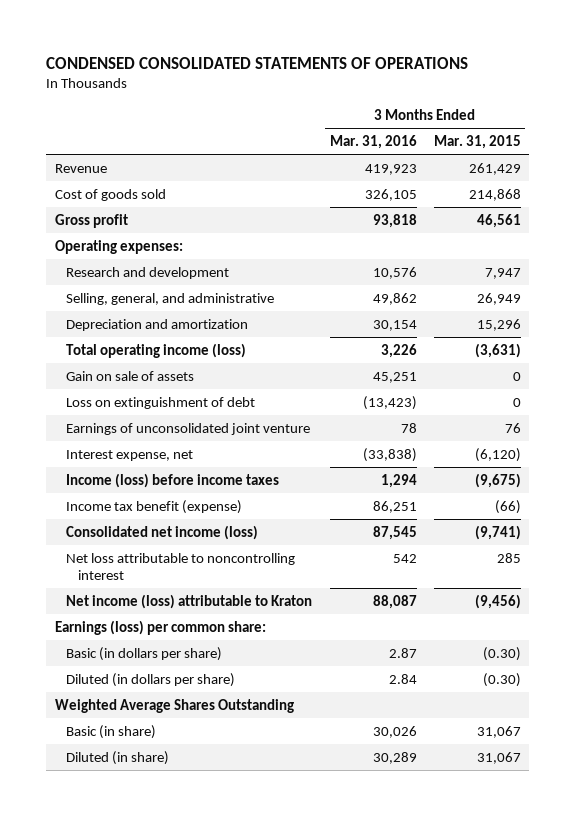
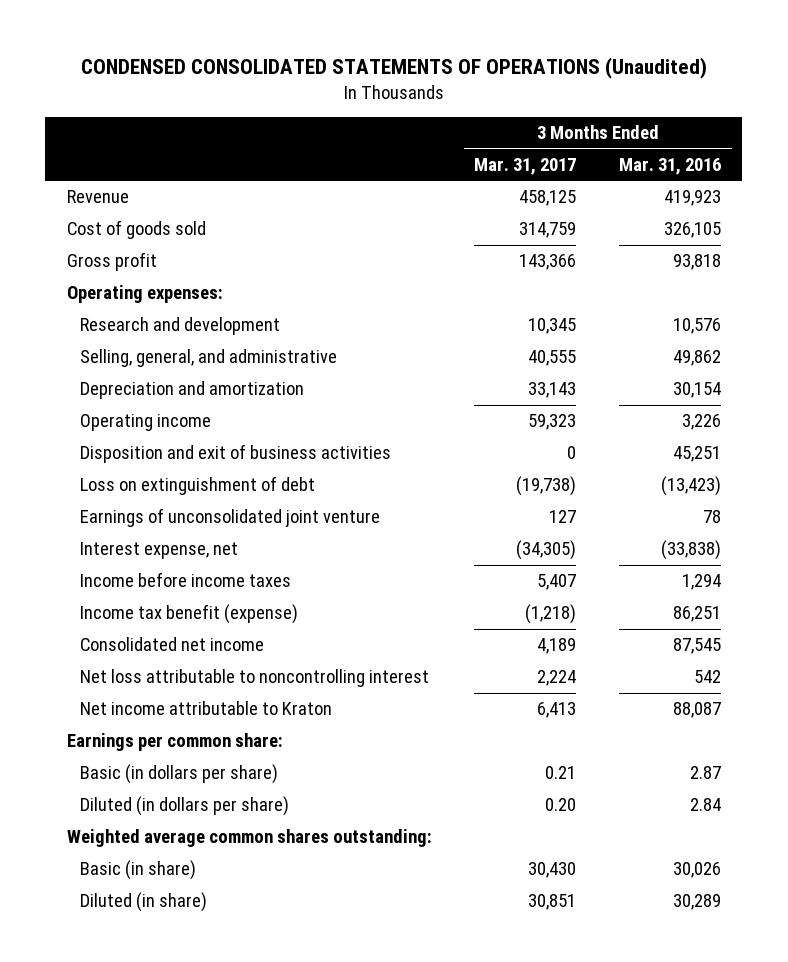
- CONDENSED CONSOLIDATED STATEMENTS OF OPERATIONS
+ CONDENSED CONSOLIDATED STATEMENTS OF OPERATIONS (Unaudited)
- | 3 Months Ended Mar. 31, 2016 | 3 Months Ended Mar. 31, 2015
+ | 3 Months Ended Mar. 31, 2017 | 3 Months Ended Mar. 31, 2016
- Total operating income (loss) | 3,226 | (3,631)
- Gain on sale of assets | 45,251 | 0
+ Operating income | 59,323 | 3,226
+ Disposition and exit of business activities | 0 | 45,251
- Income (loss) before income taxes | 1,294 | (9,675)
+ Income before income taxes | 5,407 | 1,294
- Consolidated net income (loss) | 87,545 | (9,741)
+ Consolidated net income | 4,189 | 87,545
- Net income (loss) attributable to Kraton | 88,087 | (9,456)
- Earnings (loss) per common share:
+ Net income attributable to Kraton | 6,413 | 88,087
+ Earnings per common share:
- Weighted Average Shares Outstanding
+ Weighted average common shares outstanding:

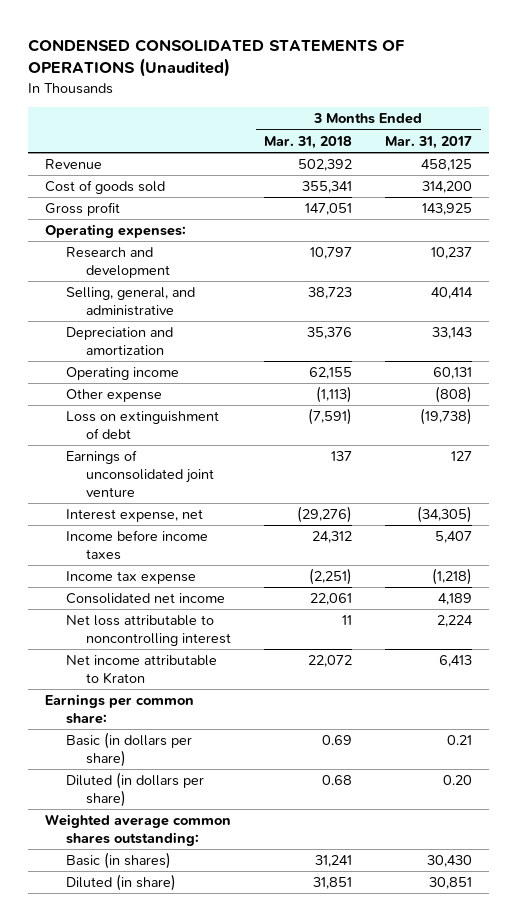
- | 3 Months Ended Mar. 31, 2017 | 3 Months Ended Mar. 31, 2016
+ | 3 Months Ended Mar. 31, 2018 | 3 Months Ended Mar. 31, 2017
- Cost of goods sold | 314,759 | 326,105
- Gross profit | 143,366 | 93,818
+ Cost of goods sold | 355,341 | 314,200
+ Gross profit | 147,051 | 143,925
- Research and development | 10,345 | 10,576
- Selling, general, and administrative | 40,555 | 49,862
+ Research and development | 10,797 | 10,237
+ Selling, general, and administrative | 38,723 | 40,414
- Operating income | 59,323 | 3,226
- Disposition and exit of business activities | 0 | 45,251
+ Operating income | 62,155 | 60,131
+ Other expense | (1,113) | (808)
- Income tax benefit (expense) | (1,218) | 86,251
+ Income tax expense | (2,251) | (1,218)
- Basic (in share) | 30,430 | 30,026
+ Basic (in shares) | 31,241 | 30,430

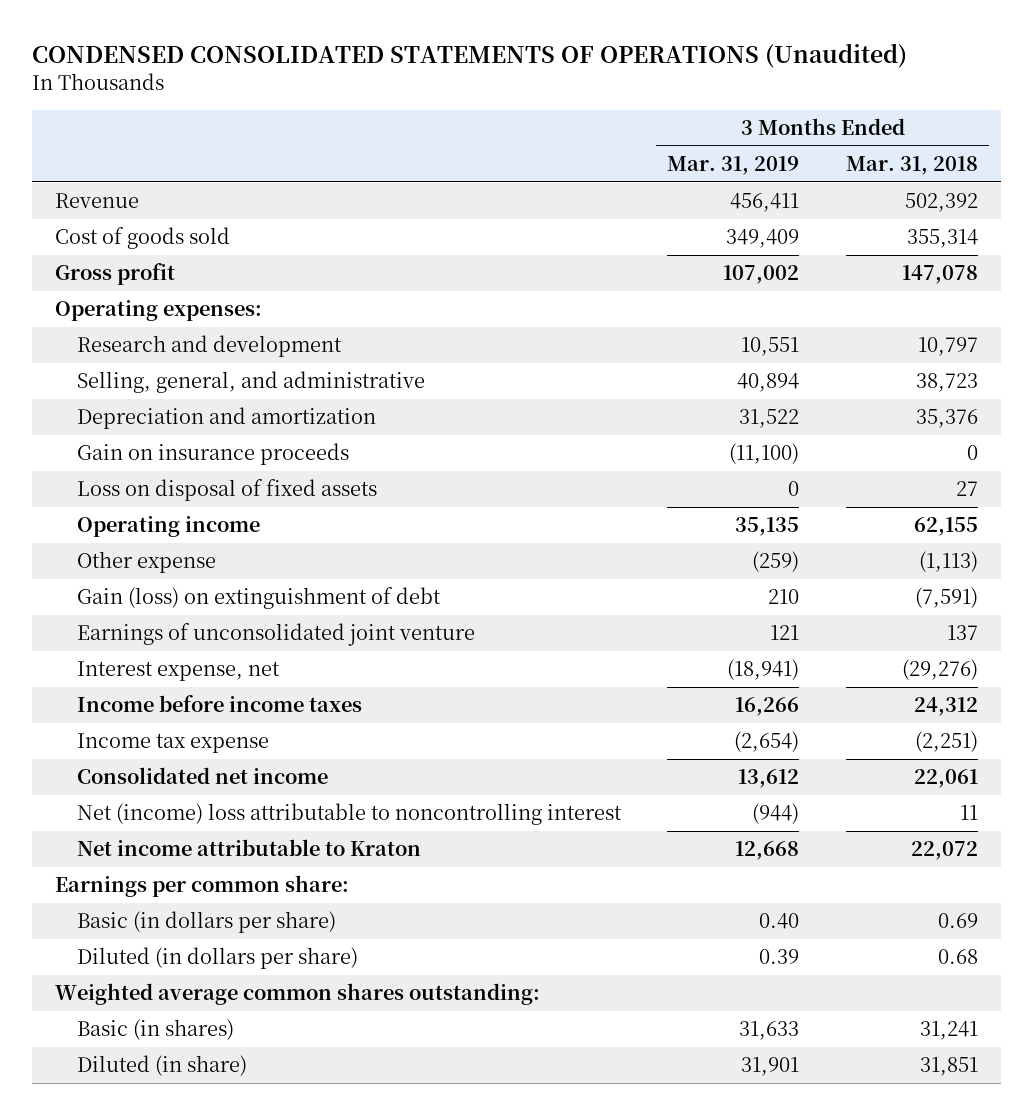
- | 3 Months Ended Mar. 31, 2018 | 3 Months Ended Mar. 31, 2017
+ | 3 Months Ended Mar. 31, 2019 | 3 Months Ended Mar. 31, 2018
- Cost of goods sold | 355,341 | 314,200
- Gross profit | 147,051 | 143,925
+ Cost of goods sold | 349,409 | 355,314
+ Gross profit | 107,002 | 147,078
+ Gain on insurance proceeds | (11,100) | 0
+ Loss on disposal of fixed assets | 0 | 27
- Loss on extinguishment of debt | (7,591) | (19,738)
+ Gain (loss) on extinguishment of debt | 210 | (7,591)
- Net loss attributable to noncontrolling interest | 11 | 2,224
+ Net (income) loss attributable to noncontrolling interest | (944) | 11

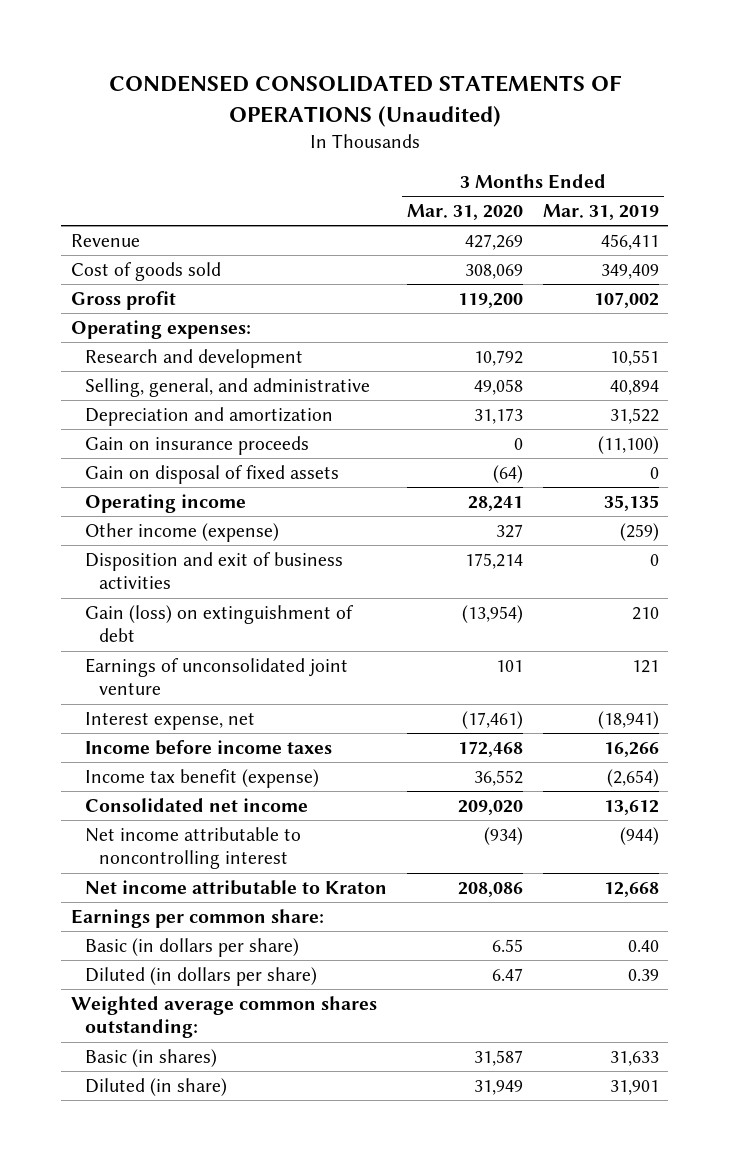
- | 3 Months Ended Mar. 31, 2019 | 3 Months Ended Mar. 31, 2018
+ | 3 Months Ended Mar. 31, 2020 | 3 Months Ended Mar. 31, 2019
- Loss on disposal of fixed assets | 0 | 27
+ Gain on disposal of fixed assets | (64) | 0
- Other expense | (259) | (1,113)
+ Other income (expense) | 327 | (259)
+ Disposition and exit of business activities | 175,214 | 0
- Income tax expense | (2,654) | (2,251)
+ Income tax benefit (expense) | 36,552 | (2,654)
- Net (income) loss attributable to noncontrolling interest | (944) | 11
+ Net income attributable to noncontrolling interest | (934) | (944)

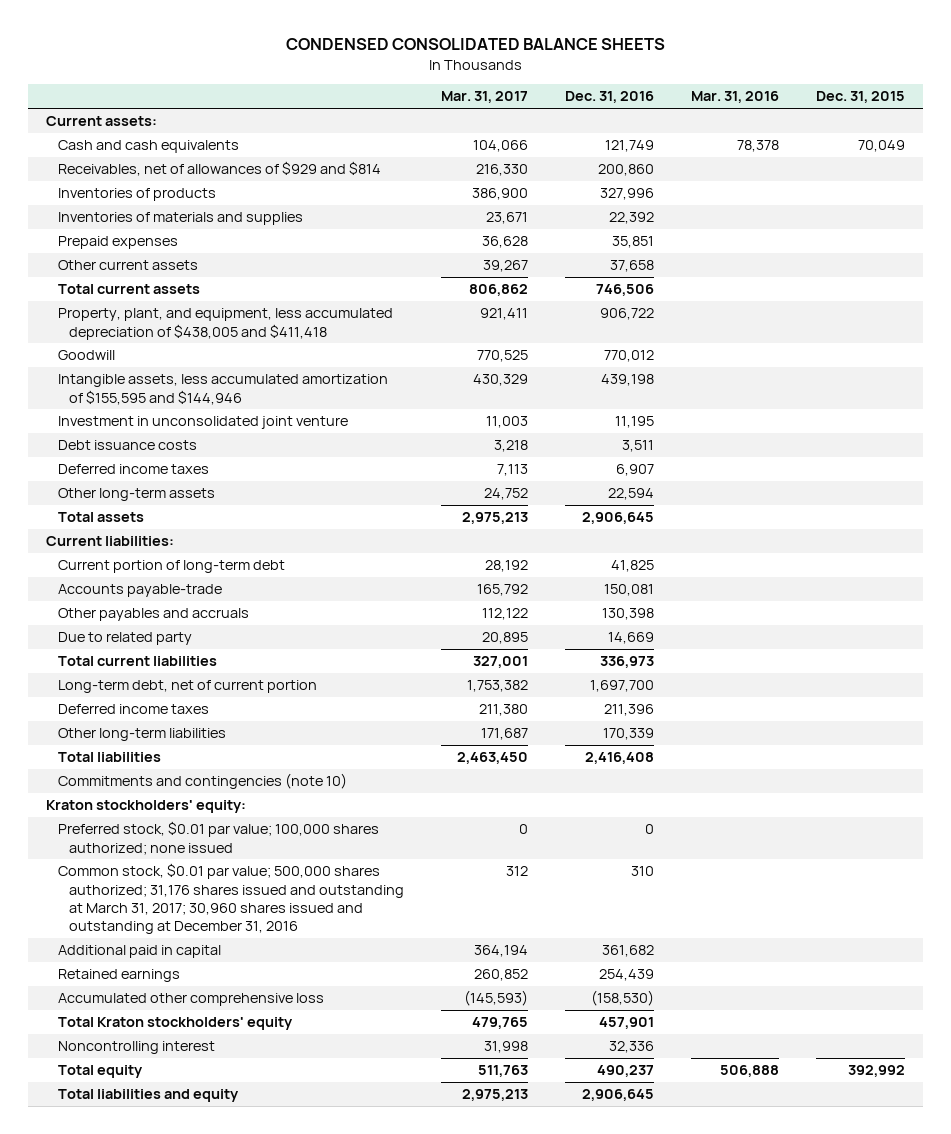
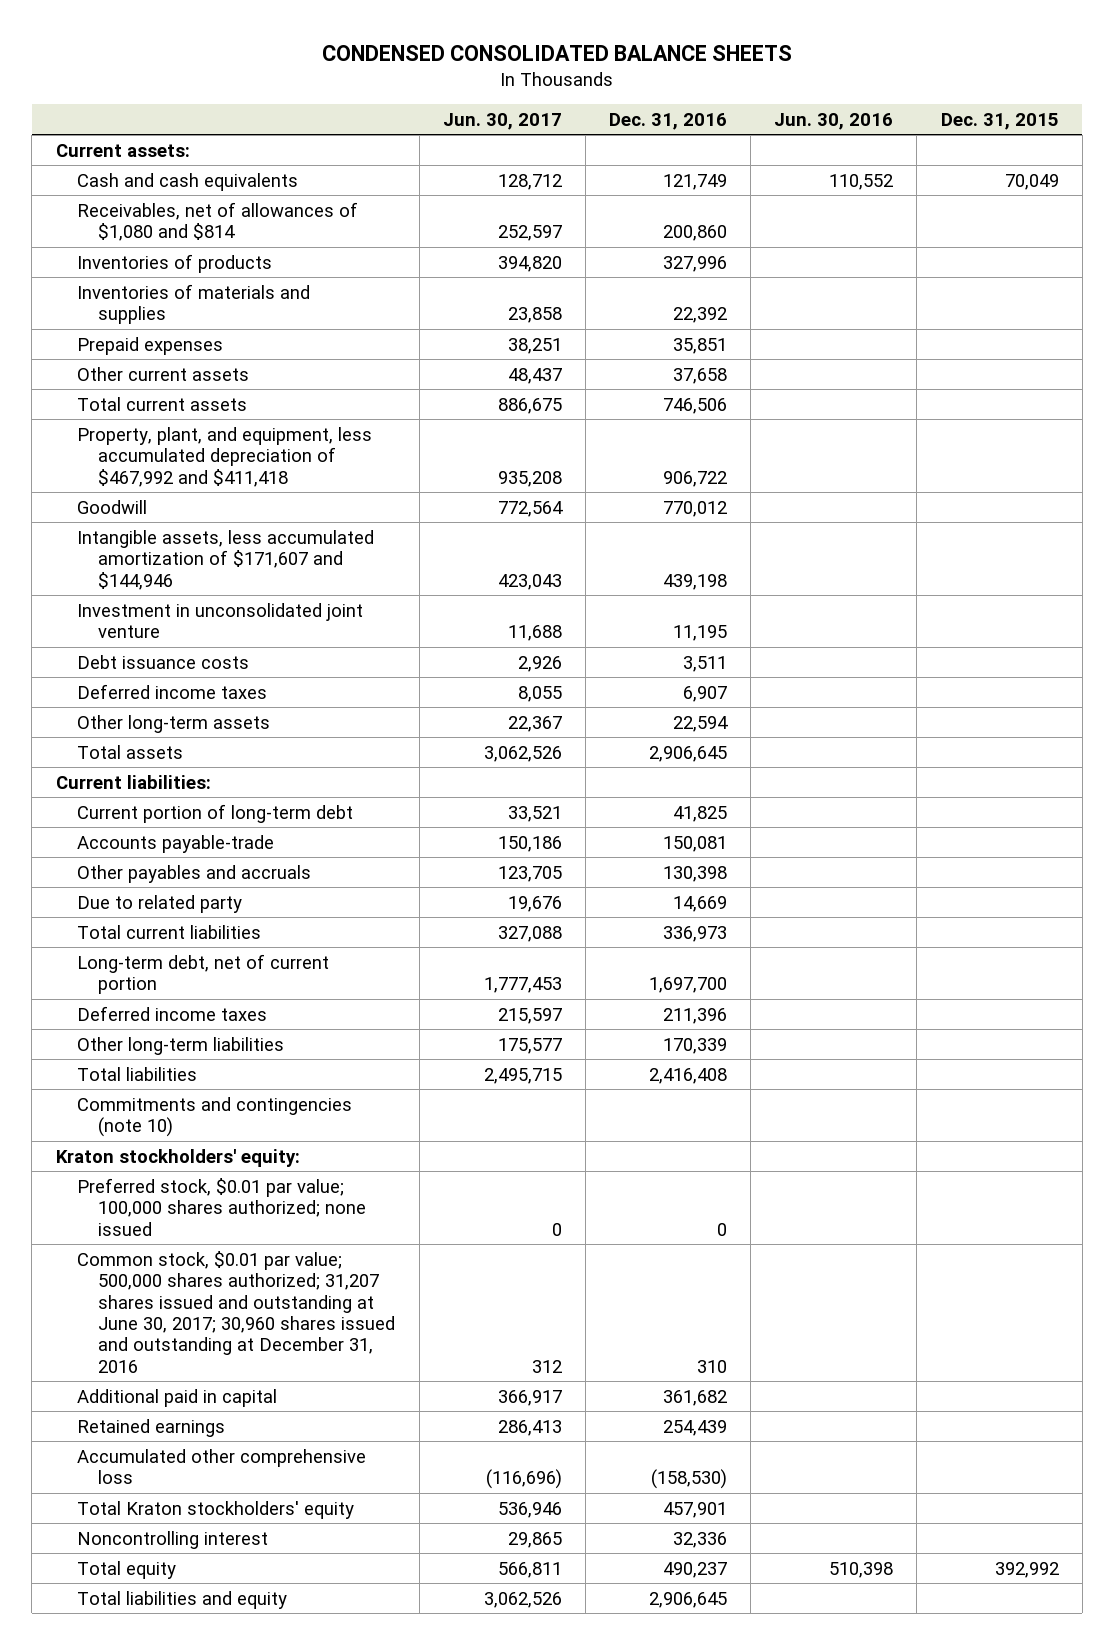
- | Mar. 31, 2017 | Dec. 31, 2016 | Mar. 31, 2016 | Dec. 31, 2015
+ | Jun. 30, 2017 | Dec. 31, 2016 | Jun. 30, 2016 | Dec. 31, 2015
- Receivables, net of allowances of $929 and $814 | 216,330 | 200,860 | |
+ Receivables, net of allowances of $1,080 and $814 | 252,597 | 200,860 | |
- Property, plant, and equipment, less accumulated depreciation of $438,005 and $411,418 | 921,411 | 906,722 | |
+ Property, plant, and equipment, less accumulated depreciation of $467,992 and $411,418 | 935,208 | 906,722 | |
- Intangible assets, less accumulated amortization of $155,595 and $144,946 | 430,329 | 439,198 | |
+ Intangible assets, less accumulated amortization of $171,607 and $144,946 | 423,043 | 439,198 | |
- Common stock, $0.01 par value; 500,000 shares authorized; 31,176 shares issued and outstanding at March 31, 2017; 30,960 shares issued and outstanding at December 31, 2016 | 312 | 310 | |
+ Common stock, $0.01 par value; 500,000 shares authorized; 31,207 shares issued and outstanding at June 30, 2017; 30,960 shares issued and outstanding at December 31, 2016 | 312 | 310 | |

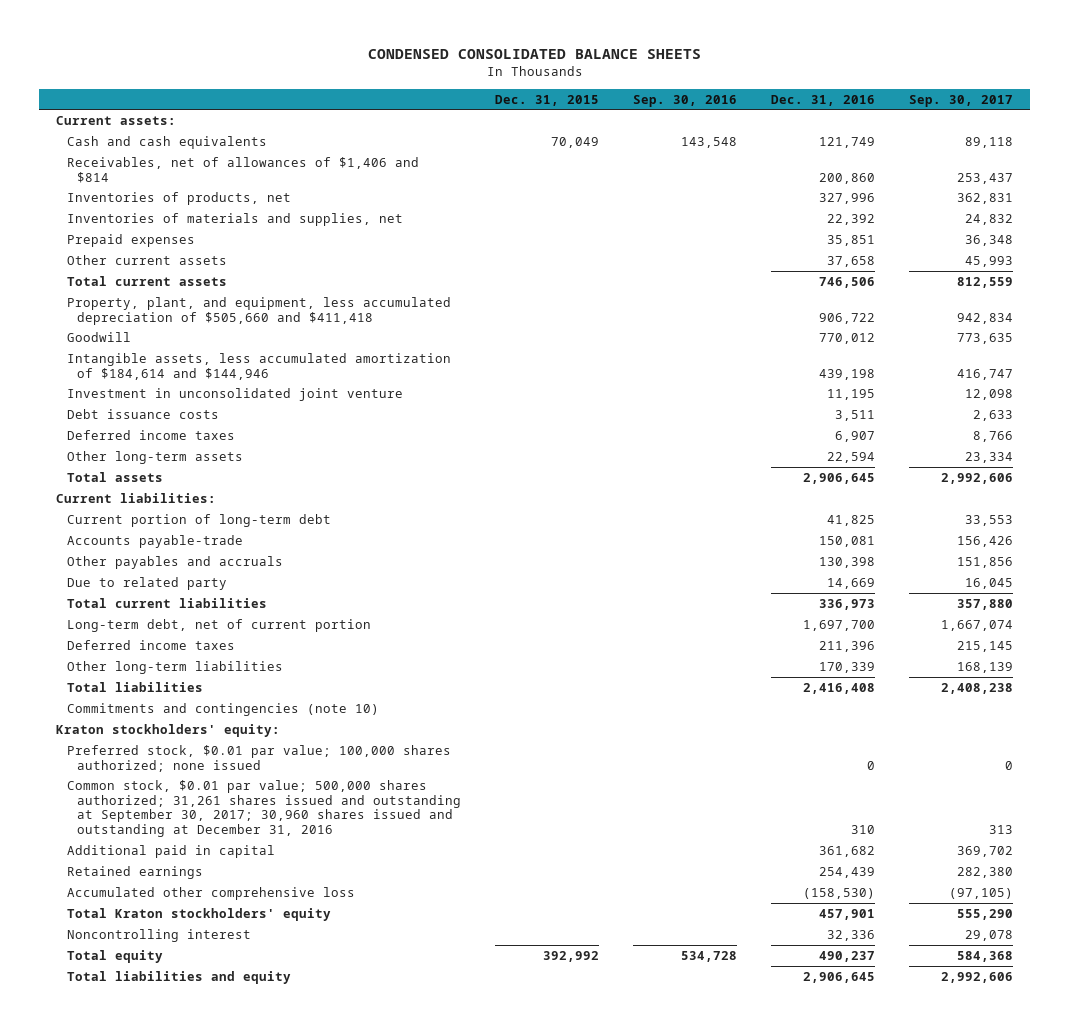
- | Jun. 30, 2017 | Dec. 31, 2016 | Jun. 30, 2016 | Dec. 31, 2015
+ | Dec. 31, 2015 | Sep. 30, 2016 | Dec. 31, 2016 | Sep. 30, 2017
- Receivables, net of allowances of $1,080 and $814 | 252,597 | 200,860 | |
- Inventories of products | 394,820 | 327,996 | |
- Inventories of materials and supplies | 23,858 | 22,392 | |
+ Receivables, net of allowances of $1,406 and $814 | | | 200,860 | 253,437
+ Inventories of products, net | | | 327,996 | 362,831
+ Inventories of materials and supplies, net | | | 22,392 | 24,832
- Property, plant, and equipment, less accumulated depreciation of $467,992 and $411,418 | 935,208 | 906,722 | |
+ Property, plant, and equipment, less accumulated depreciation of $505,660 and $411,418 | | | 906,722 | 942,834
- Intangible assets, less accumulated amortization of $171,607 and $144,946 | 423,043 | 439,198 | |
+ Intangible assets, less accumulated amortization of $184,614 and $144,946 | | | 439,198 | 416,747
- Common stock, $0.01 par value; 500,000 shares authorized; 31,207 shares issued and outstanding at June 30, 2017; 30,960 shares issued and outstanding at December 31, 2016 | 312 | 310 | |
+ Common stock, $0.01 par value; 500,000 shares authorized; 31,261 shares issued and outstanding at September 30, 2017; 30,960 shares issued and outstanding at December 31, 2016 | | | 310 | 313

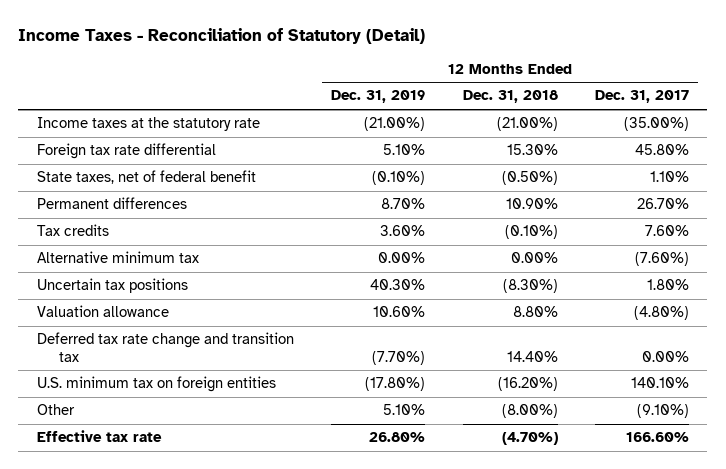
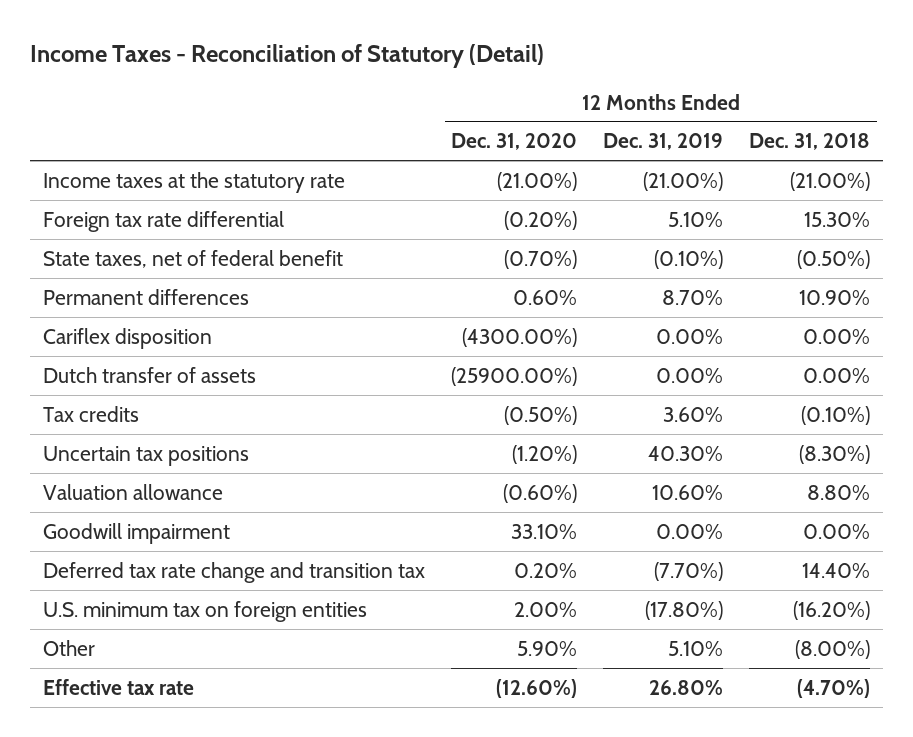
- | 12 Months Ended Dec. 31, 2019 | 12 Months Ended Dec. 31, 2018 | 12 Months Ended Dec. 31, 2017
+ | 12 Months Ended Dec. 31, 2020 | 12 Months Ended Dec. 31, 2019 | 12 Months Ended Dec. 31, 2018
+ Cariflex disposition | (4300.00%) | 0.00% | 0.00%
+ Dutch transfer of assets | (25900.00%) | 0.00% | 0.00%
- Alternative minimum tax | 0.00% | 0.00% | (7.60%)
+ Goodwill impairment | 33.10% | 0.00% | 0.00%

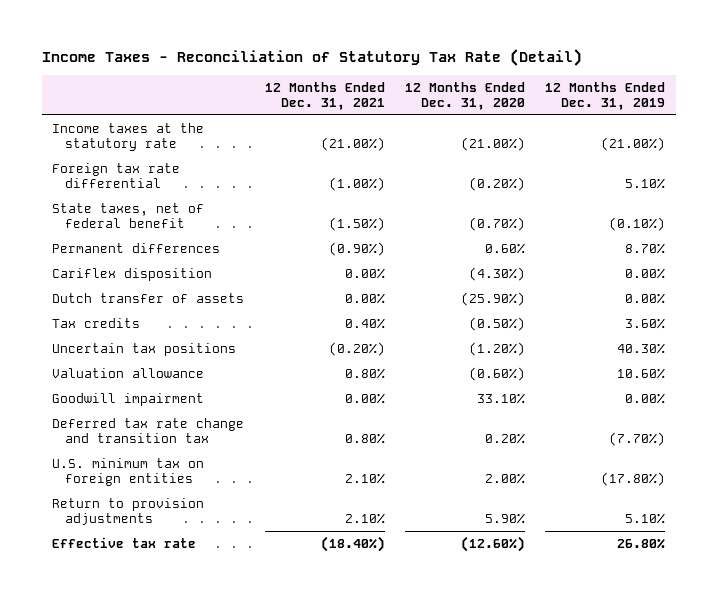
- Income Taxes - Reconciliation of Statutory (Detail)
+ Income Taxes - Reconciliation of Statutory Tax Rate (Detail)
- | 12 Months Ended Dec. 31, 2020 | 12 Months Ended Dec. 31, 2019 | 12 Months Ended Dec. 31, 2018
+ | 12 Months Ended Dec. 31, 2021 | 12 Months Ended Dec. 31, 2020 | 12 Months Ended Dec. 31, 2019
- Cariflex disposition | (4300.00%) | 0.00% | 0.00%
- Dutch transfer of assets | (25900.00%) | 0.00% | 0.00%
+ Cariflex disposition | 0.00% | (4.30%) | 0.00%
+ Dutch transfer of assets | 0.00% | (25.90%) | 0.00%
- Other | 5.90% | 5.10% | (8.00%)
+ Return to provision adjustments | 2.10% | 5.90% | 5.10%

